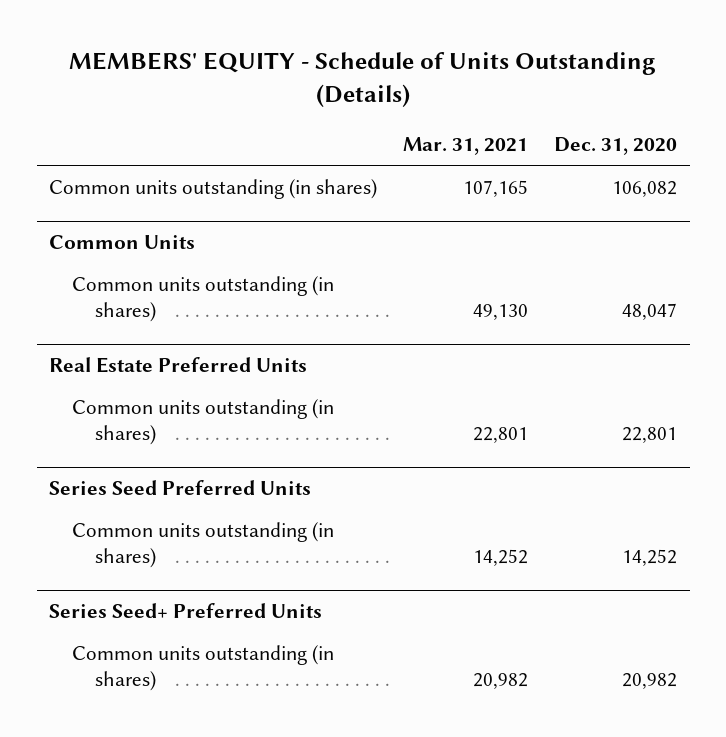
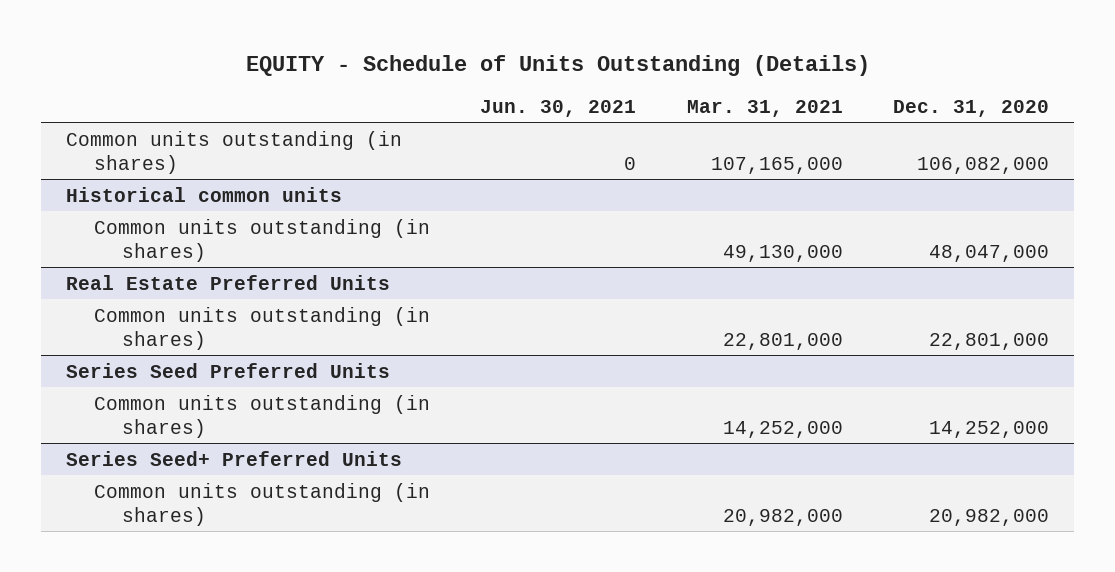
- MEMBERS' EQUITY - Schedule of Units Outstanding (Details)
+ EQUITY - Schedule of Units Outstanding (Details)
- | Mar. 31, 2021 | Dec. 31, 2020
+ | Jun. 30, 2021 | Mar. 31, 2021 | Dec. 31, 2020
- Common units outstanding (in shares) | 107,165 | 106,082
- Common Units
- Common units outstanding (in shares) | 49,130 | 48,047
+ Common units outstanding (in shares) | 0 | 107,165,000 | 106,082,000
+ Historical common units
+ Common units outstanding (in shares) | | 49,130,000 | 48,047,000
@ Real Estate Preferred Units
- Common units outstanding (in shares) | 22,801 | 22,801
+ Common units outstanding (in shares) | | 22,801,000 | 22,801,000
@ Series Seed Preferred Units
- Common units outstanding (in shares) | 14,252 | 14,252
+ Common units outstanding (in shares) | | 14,252,000 | 14,252,000
@ Series Seed+ Preferred Units
- Common units outstanding (in shares) | 20,982 | 20,982
+ Common units outstanding (in shares) | | 20,982,000 | 20,982,000

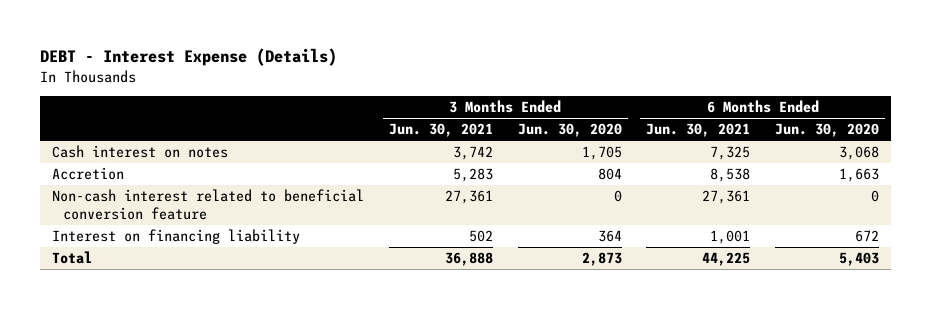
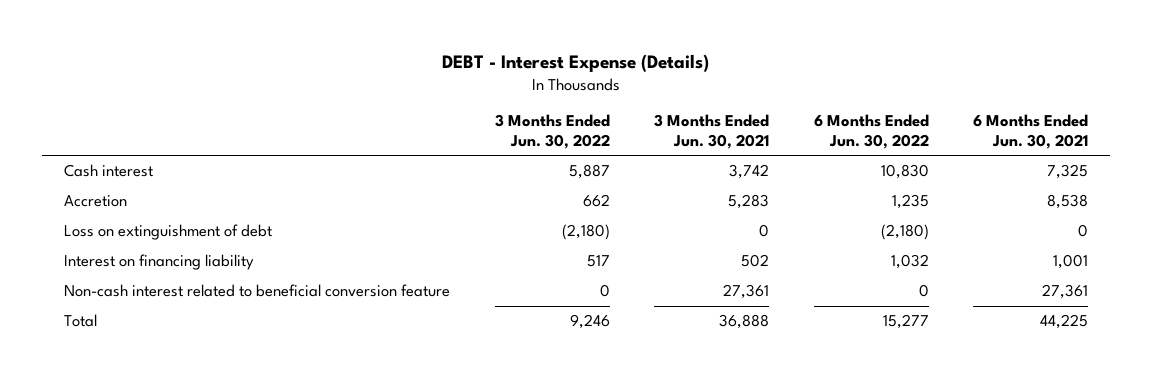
- | 3 Months Ended Jun. 30, 2021 | 3 Months Ended Jun. 30, 2020 | 6 Months Ended Jun. 30, 2021 | 6 Months Ended Jun. 30, 2020
+ | 3 Months Ended Jun. 30, 2022 | 3 Months Ended Jun. 30, 2021 | 6 Months Ended Jun. 30, 2022 | 6 Months Ended Jun. 30, 2021
- Cash interest on notes | 3,742 | 1,705 | 7,325 | 3,068
+ Cash interest | 5,887 | 3,742 | 10,830 | 7,325
+ Loss on extinguishment of debt | (2,180) | 0 | (2,180) | 0
moved down: Non-cash interest related to beneficial conversion feature | 0 | 27,361 | 0 | 27,361

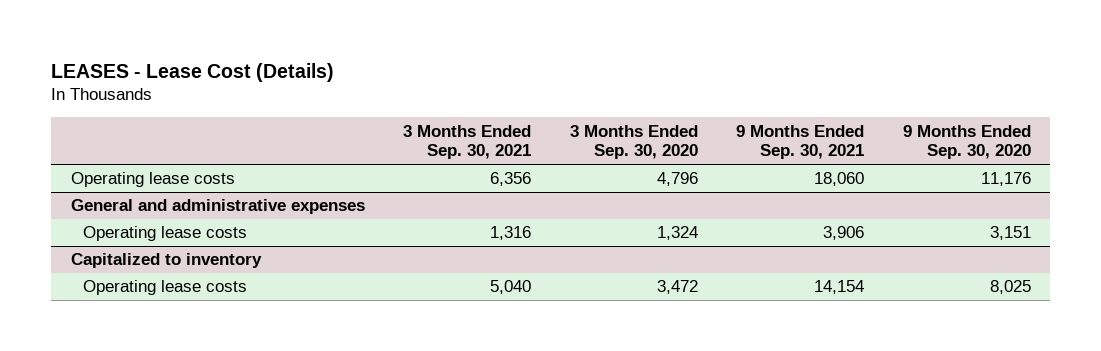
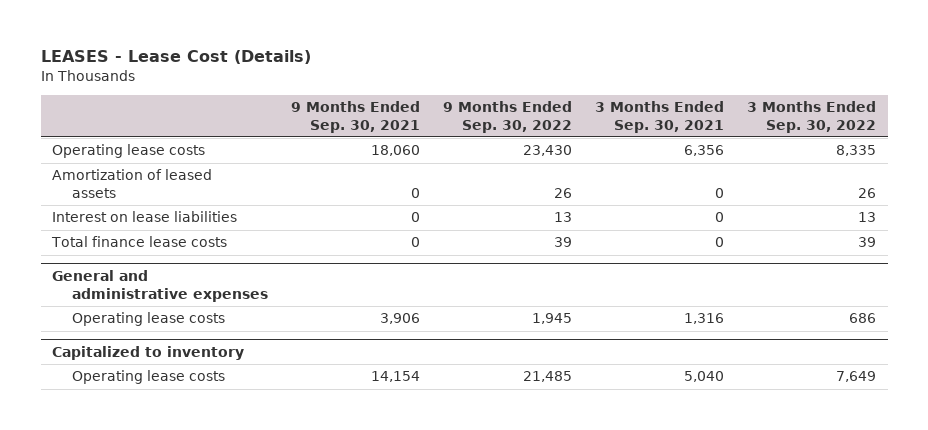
- | 3 Months Ended Sep. 30, 2021 | 3 Months Ended Sep. 30, 2020 | 9 Months Ended Sep. 30, 2021 | 9 Months Ended Sep. 30, 2020
+ | 9 Months Ended Sep. 30, 2021 | 9 Months Ended Sep. 30, 2022 | 3 Months Ended Sep. 30, 2021 | 3 Months Ended Sep. 30, 2022
+ Amortization of leased assets | 0 | 26 | 0 | 26
+ Interest on lease liabilities | 0 | 13 | 0 | 13
+ Total finance lease costs | 0 | 39 | 0 | 39

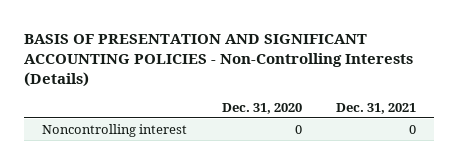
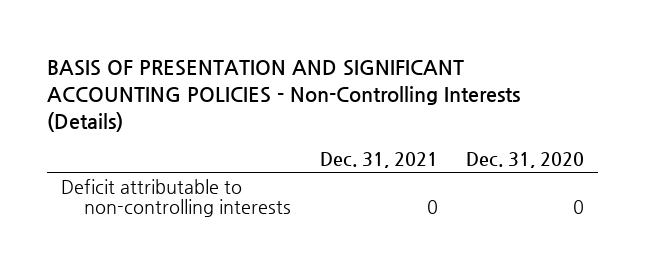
- | Dec. 31, 2020 | Dec. 31, 2021
+ | Dec. 31, 2021 | Dec. 31, 2020
- Noncontrolling interest | 0 | 0
+ Deficit attributable to non-controlling interests | 0 | 0

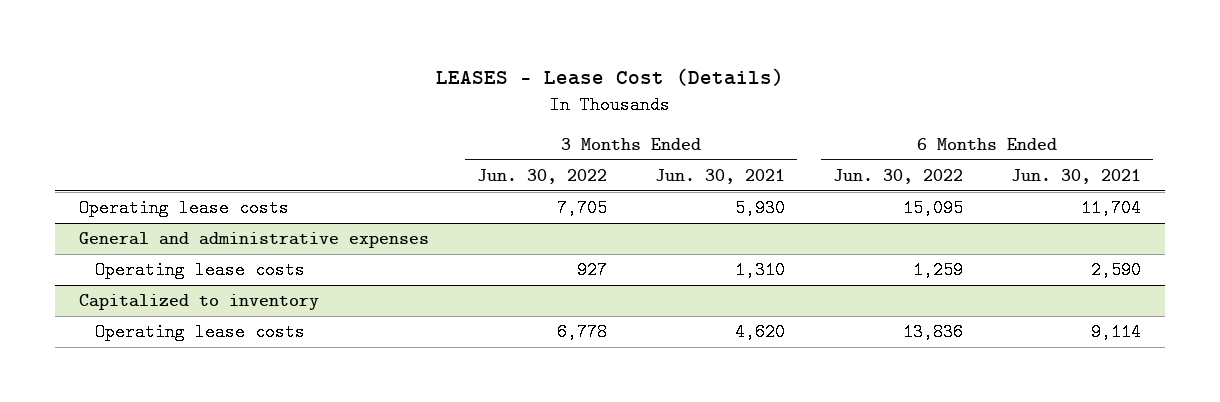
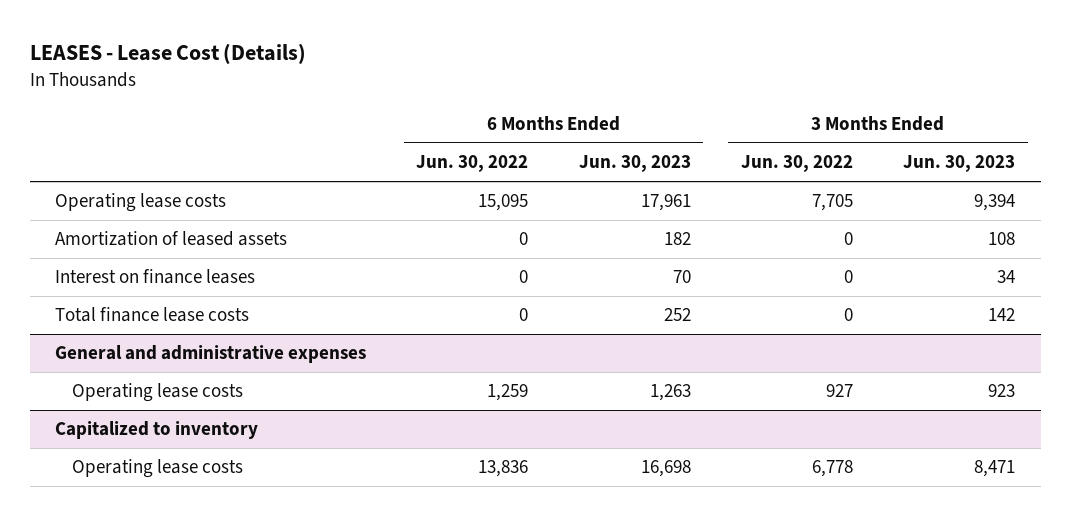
- | 3 Months Ended Jun. 30, 2022 | 3 Months Ended Jun. 30, 2021 | 6 Months Ended Jun. 30, 2022 | 6 Months Ended Jun. 30, 2021
+ | 6 Months Ended Jun. 30, 2022 | 6 Months Ended Jun. 30, 2023 | 3 Months Ended Jun. 30, 2022 | 3 Months Ended Jun. 30, 2023
+ Amortization of leased assets | 0 | 182 | 0 | 108
+ Interest on finance leases | 0 | 70 | 0 | 34
+ Total finance lease costs | 0 | 252 | 0 | 142

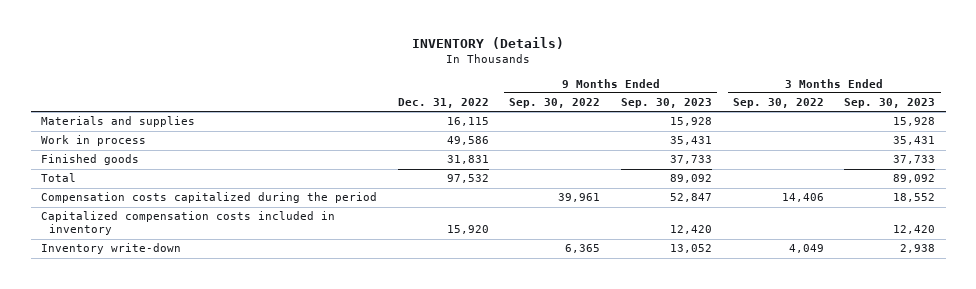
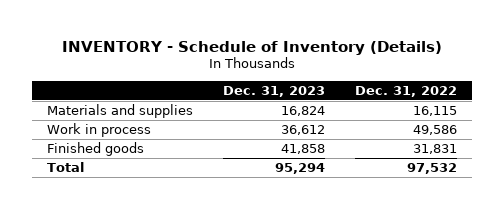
- INVENTORY (Details)
+ INVENTORY - Schedule of Inventory (Details)
- | Dec. 31, 2022 | 9 Months Ended Sep. 30, 2022 | 9 Months Ended Sep. 30, 2023 | 3 Months Ended Sep. 30, 2022 | 3 Months Ended Sep. 30, 2023
+ | Dec. 31, 2023 | Dec. 31, 2022
- Compensation costs capitalized during the period | | 39,961 | 52,847 | 14,406 | 18,552
- Capitalized compensation costs included in inventory | 15,920 | | 12,420 | | 12,420
- Inventory write-down | | 6,365 | 13,052 | 4,049 | 2,938

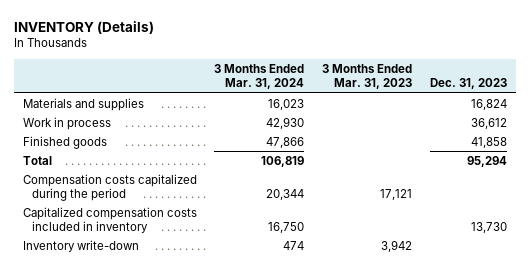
- INVENTORY - Schedule of Inventory (Details)
+ INVENTORY (Details)
- | Dec. 31, 2023 | Dec. 31, 2022
+ | 3 Months Ended Mar. 31, 2024 | 3 Months Ended Mar. 31, 2023 | Dec. 31, 2023
+ Compensation costs capitalized during the period | 20,344 | 17,121 |
+ Capitalized compensation costs included in inventory | 16,750 | | 13,730
+ Inventory write-down | 474 | 3,942 |

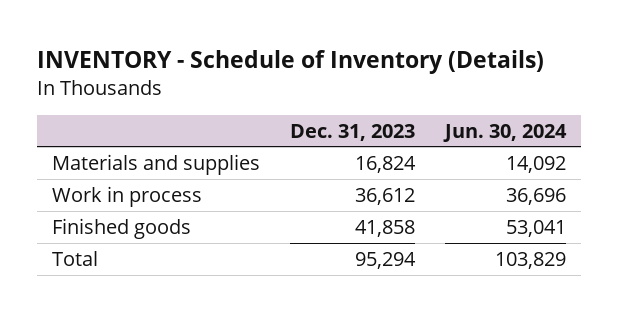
- INVENTORY (Details)
+ INVENTORY - Schedule of Inventory (Details)
- | 3 Months Ended Mar. 31, 2024 | 3 Months Ended Mar. 31, 2023 | Dec. 31, 2023
+ | Dec. 31, 2023 | Jun. 30, 2024
- Compensation costs capitalized during the period | 20,344 | 17,121 |
- Capitalized compensation costs included in inventory | 16,750 | | 13,730
- Inventory write-down | 474 | 3,942 |

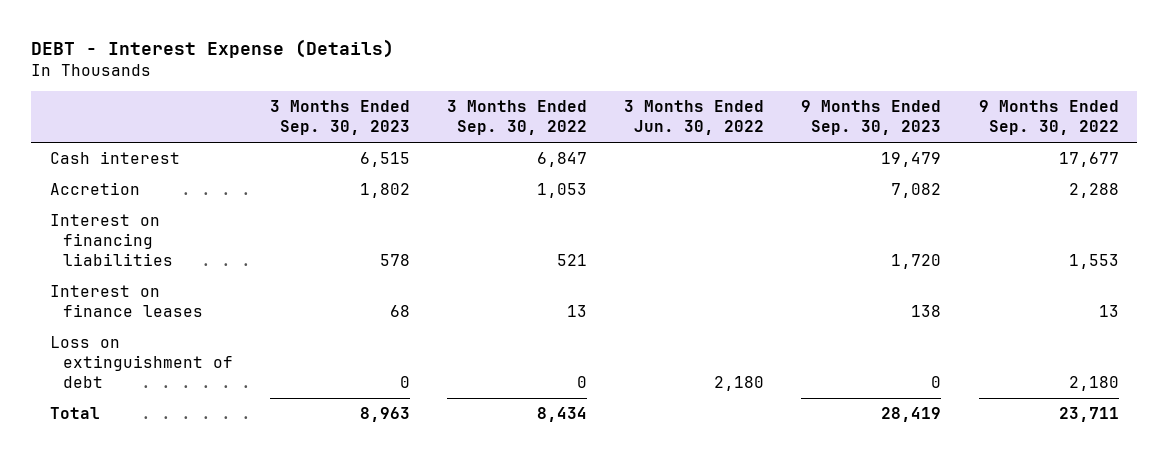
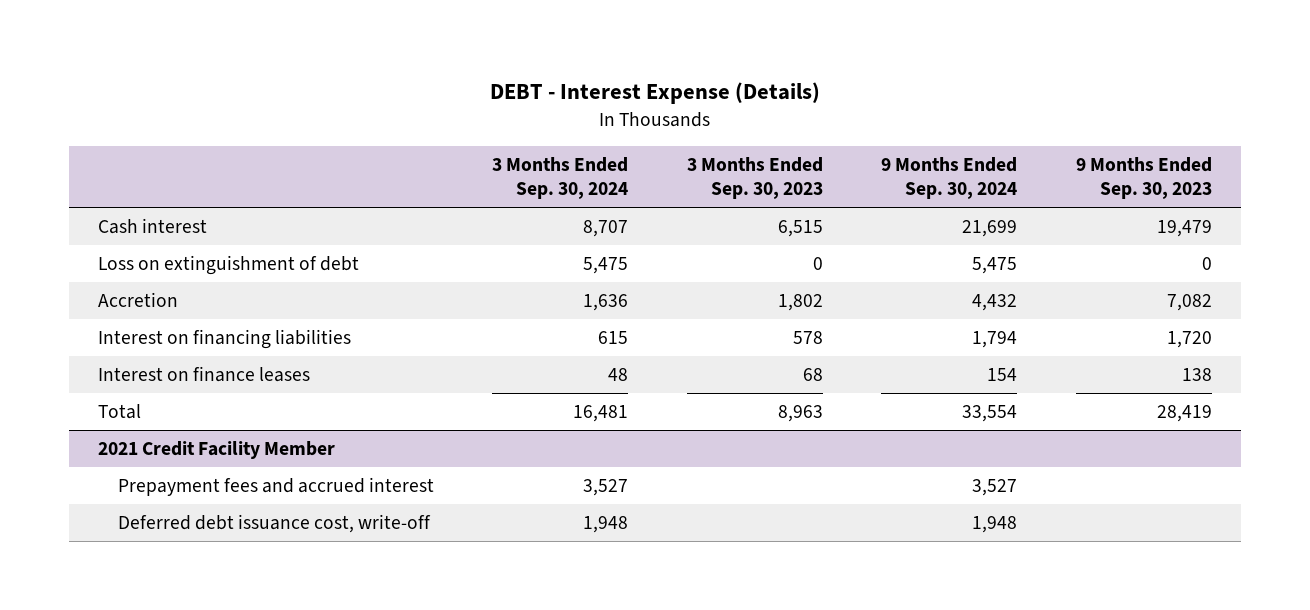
- | 3 Months Ended Sep. 30, 2023 | 3 Months Ended Sep. 30, 2022 | 3 Months Ended Jun. 30, 2022 | 9 Months Ended Sep. 30, 2023 | 9 Months Ended Sep. 30, 2022
+ | 3 Months Ended Sep. 30, 2024 | 3 Months Ended Sep. 30, 2023 | 9 Months Ended Sep. 30, 2024 | 9 Months Ended Sep. 30, 2023
moved up: Loss on extinguishment of debt | 5,475 | 0 | 5,475 | 0
+ 2021 Credit Facility Member
+ Prepayment fees and accrued interest | 3,527 | | 3,527 |
+ Deferred debt issuance cost, write-off | 1,948 | | 1,948 |

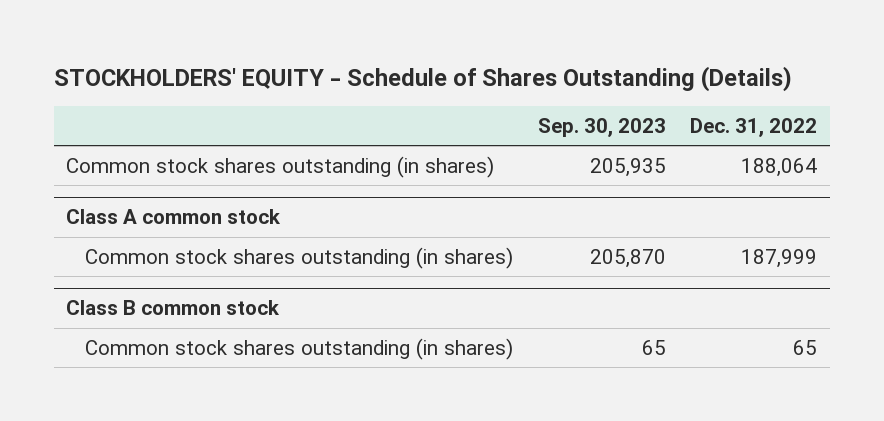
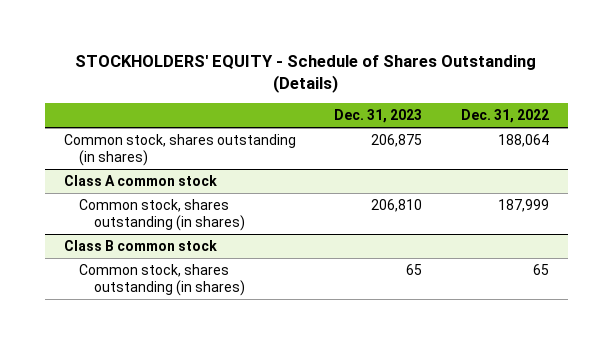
- | Sep. 30, 2023 | Dec. 31, 2022
+ | Dec. 31, 2023 | Dec. 31, 2022
- Common stock shares outstanding (in shares) | 205,935 | 188,064
+ Common stock, shares outstanding (in shares) | 206,875 | 188,064
@ Class A common stock
- Common stock shares outstanding (in shares) | 205,870 | 187,999
+ Common stock, shares outstanding (in shares) | 206,810 | 187,999
@ Class B common stock
- Common stock shares outstanding (in shares) | 65 | 65
+ Common stock, shares outstanding (in shares) | 65 | 65

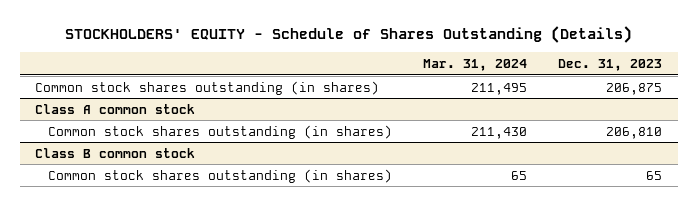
- | Dec. 31, 2023 | Dec. 31, 2022
+ | Mar. 31, 2024 | Dec. 31, 2023
- Common stock, shares outstanding (in shares) | 206,875 | 188,064
+ Common stock shares outstanding (in shares) | 211,495 | 206,875
@ Class A common stock
- Common stock, shares outstanding (in shares) | 206,810 | 187,999
+ Common stock shares outstanding (in shares) | 211,430 | 206,810
@ Class B common stock
- Common stock, shares outstanding (in shares) | 65 | 65
+ Common stock shares outstanding (in shares) | 65 | 65

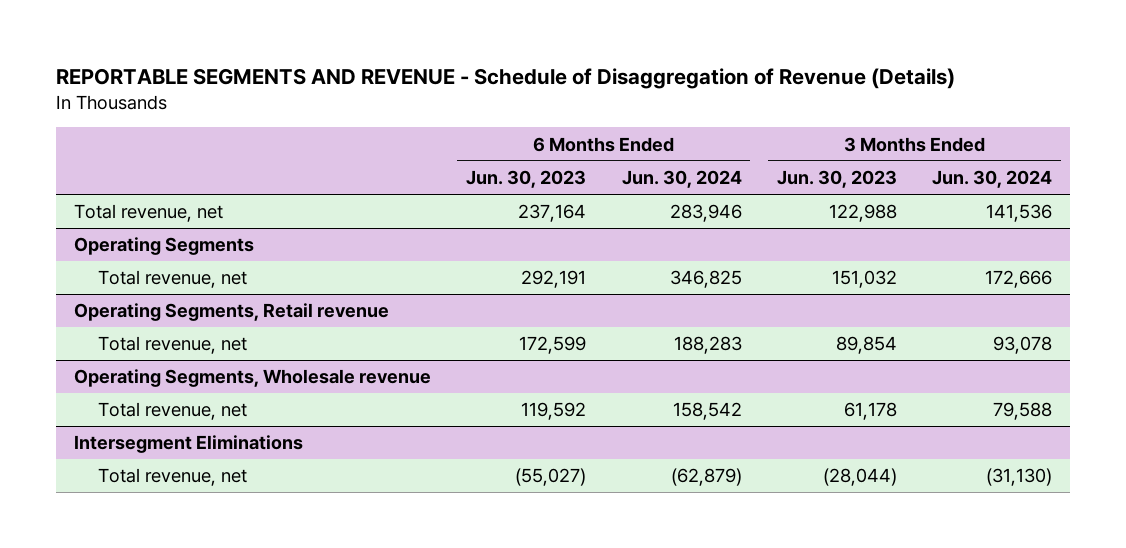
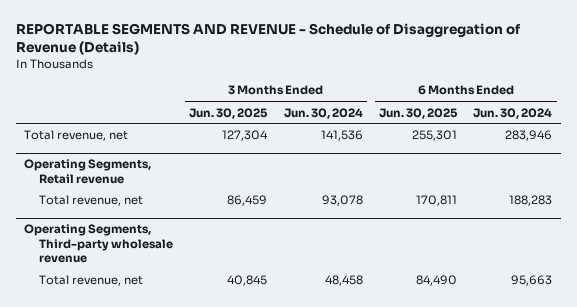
- | 6 Months Ended Jun. 30, 2023 | 6 Months Ended Jun. 30, 2024 | 3 Months Ended Jun. 30, 2023 | 3 Months Ended Jun. 30, 2024
+ | 3 Months Ended Jun. 30, 2025 | 3 Months Ended Jun. 30, 2024 | 6 Months Ended Jun. 30, 2025 | 6 Months Ended Jun. 30, 2024
- Operating Segments
- Total revenue, net | 292,191 | 346,825 | 151,032 | 172,666
- Operating Segments, Wholesale revenue
- Total revenue, net | 119,592 | 158,542 | 61,178 | 79,588
- Intersegment Eliminations
- Total revenue, net | (55,027) | (62,879) | (28,044) | (31,130)
+ Operating Segments, Third-party wholesale revenue
+ Total revenue, net | 40,845 | 48,458 | 84,490 | 95,663

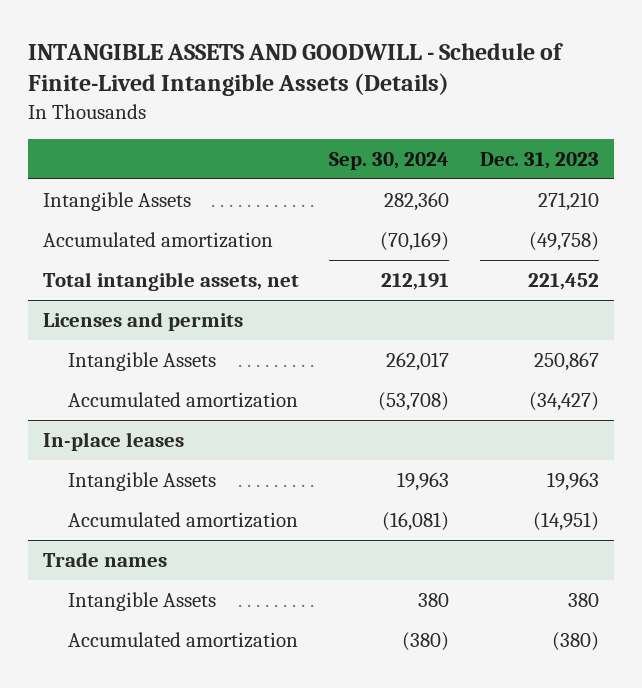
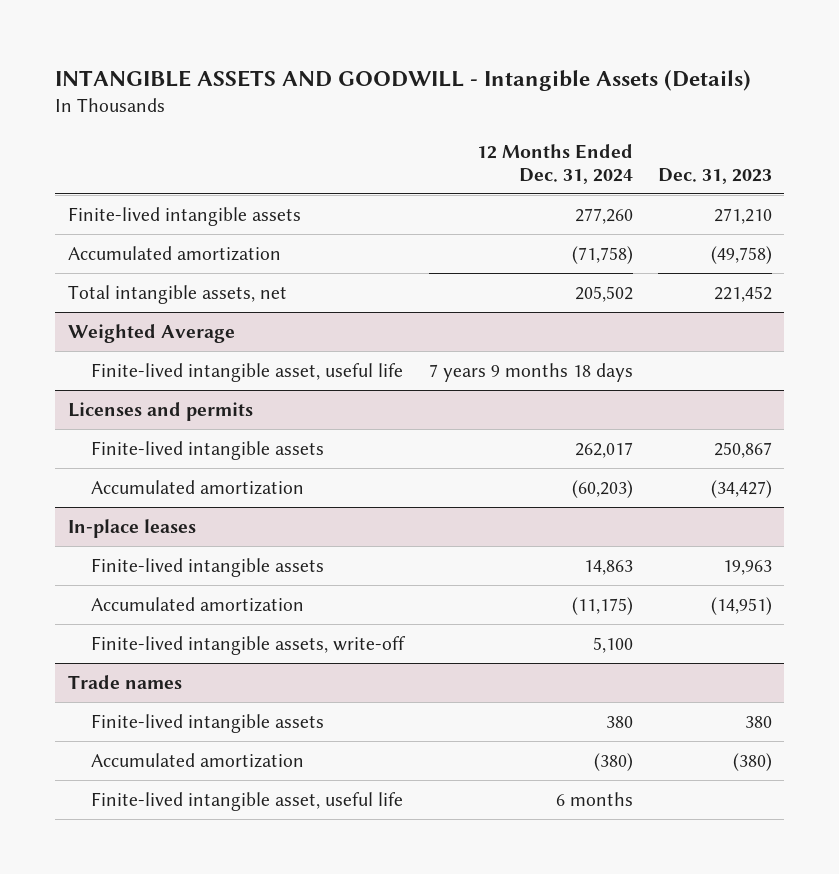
- INTANGIBLE ASSETS AND GOODWILL - Schedule of Finite-Lived Intangible Assets (Details)
+ INTANGIBLE ASSETS AND GOODWILL - Intangible Assets (Details)
- | Sep. 30, 2024 | Dec. 31, 2023
+ | 12 Months Ended Dec. 31, 2024 | Dec. 31, 2023
- Intangible Assets | 282,360 | 271,210
+ Finite-lived intangible assets | 277,260 | 271,210
+ Weighted Average
+ Finite-lived intangible asset, useful life | 7 years 9 months 18 days |
@ Licenses and permits
- Intangible Assets | 262,017 | 250,867
+ Finite-lived intangible assets | 262,017 | 250,867
@ In-place leases
- Intangible Assets | 19,963 | 19,963
+ Finite-lived intangible assets | 14,863 | 19,963
+ Finite-lived intangible assets, write-off | 5,100 |
@ Trade names
- Intangible Assets | 380 | 380
+ Finite-lived intangible assets | 380 | 380
+ Finite-lived intangible asset, useful life | 6 months |

